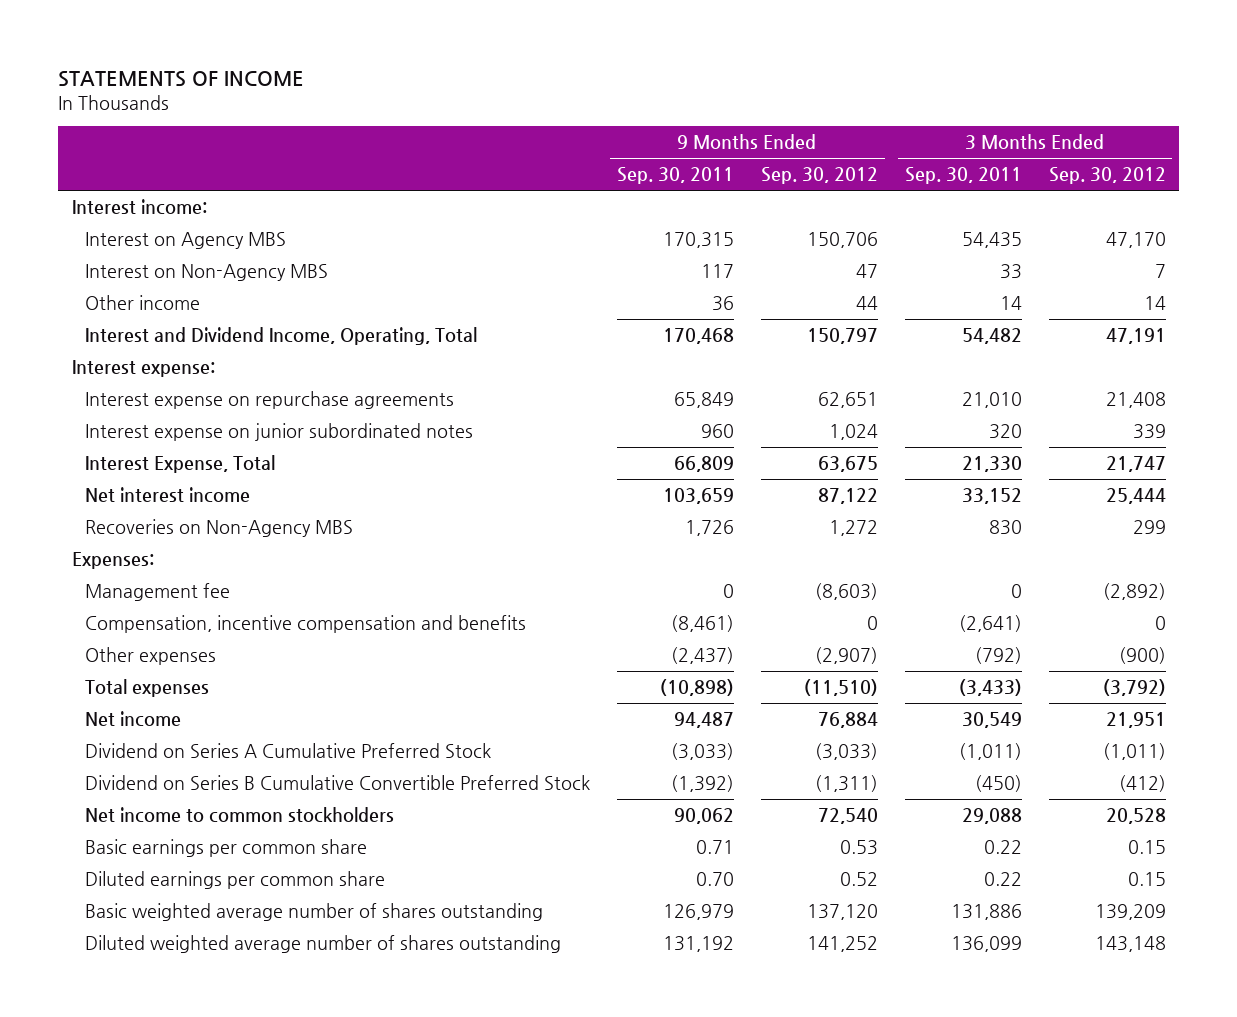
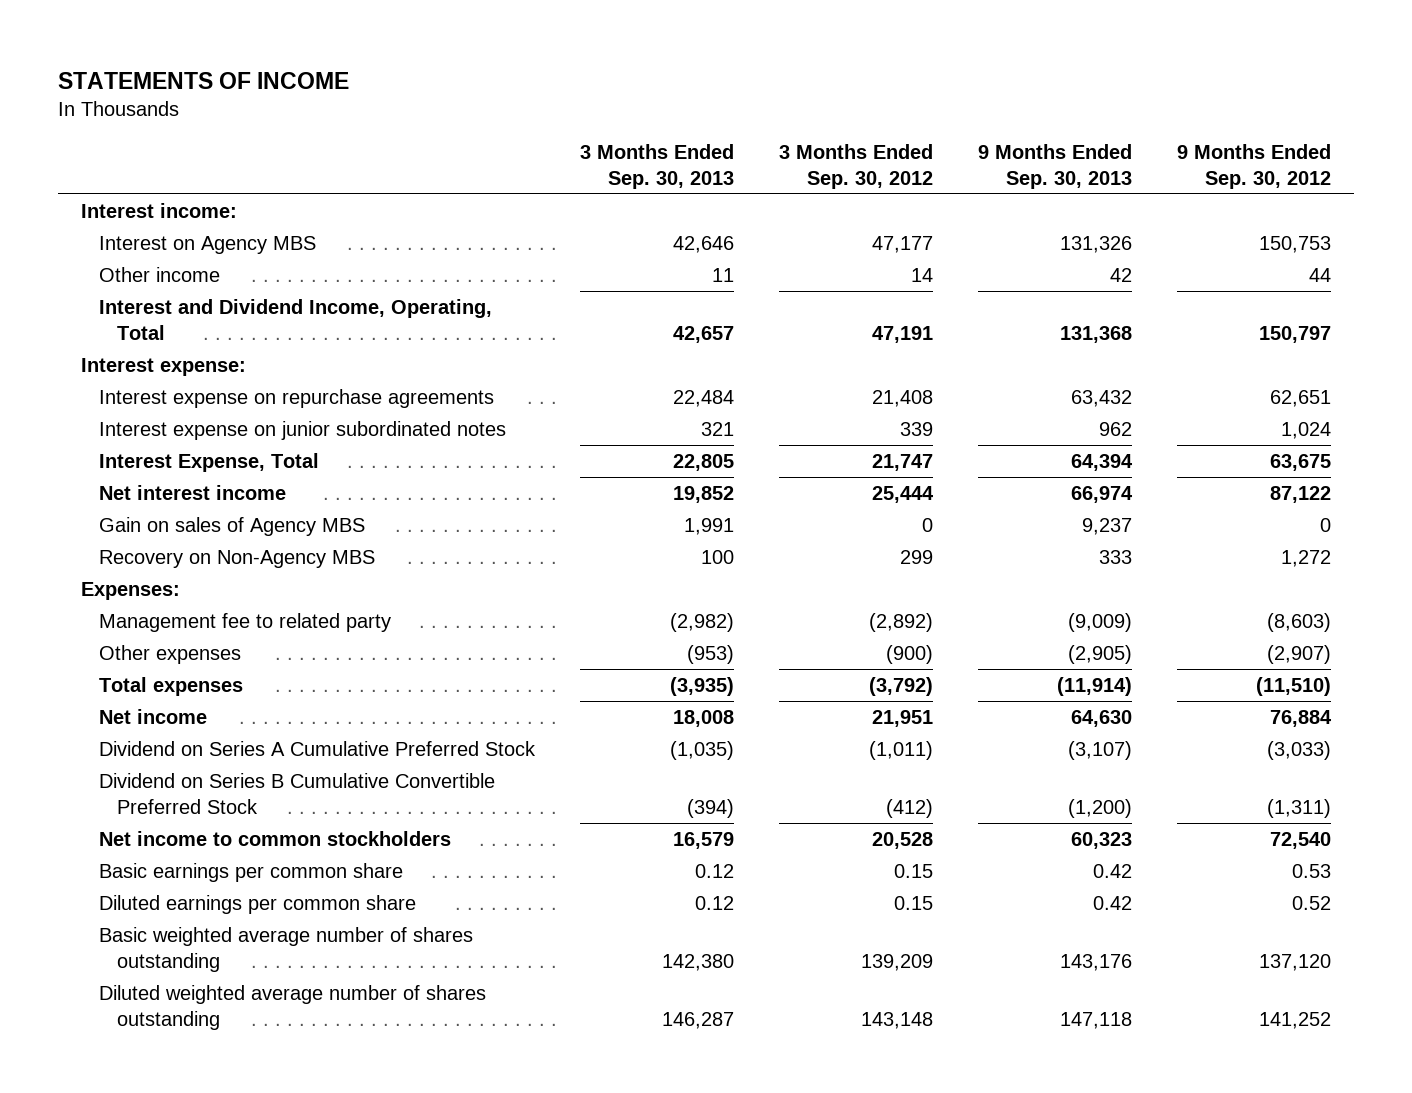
- | 9 Months Ended Sep. 30, 2011 | 9 Months Ended Sep. 30, 2012 | 3 Months Ended Sep. 30, 2011 | 3 Months Ended Sep. 30, 2012
+ | 3 Months Ended Sep. 30, 2013 | 3 Months Ended Sep. 30, 2012 | 9 Months Ended Sep. 30, 2013 | 9 Months Ended Sep. 30, 2012
- Interest on Agency MBS | 170,315 | 150,706 | 54,435 | 47,170
- Interest on Non-Agency MBS | 117 | 47 | 33 | 7
+ Interest on Agency MBS | 42,646 | 47,177 | 131,326 | 150,753
- Recoveries on Non-Agency MBS | 1,726 | 1,272 | 830 | 299
+ Gain on sales of Agency MBS | 1,991 | 0 | 9,237 | 0
+ Recovery on Non-Agency MBS | 100 | 299 | 333 | 1,272
- Management fee | 0 | (8,603) | 0 | (2,892)
- Compensation, incentive compensation and benefits | (8,461) | 0 | (2,641) | 0
+ Management fee to related party | (2,982) | (2,892) | (9,009) | (8,603)

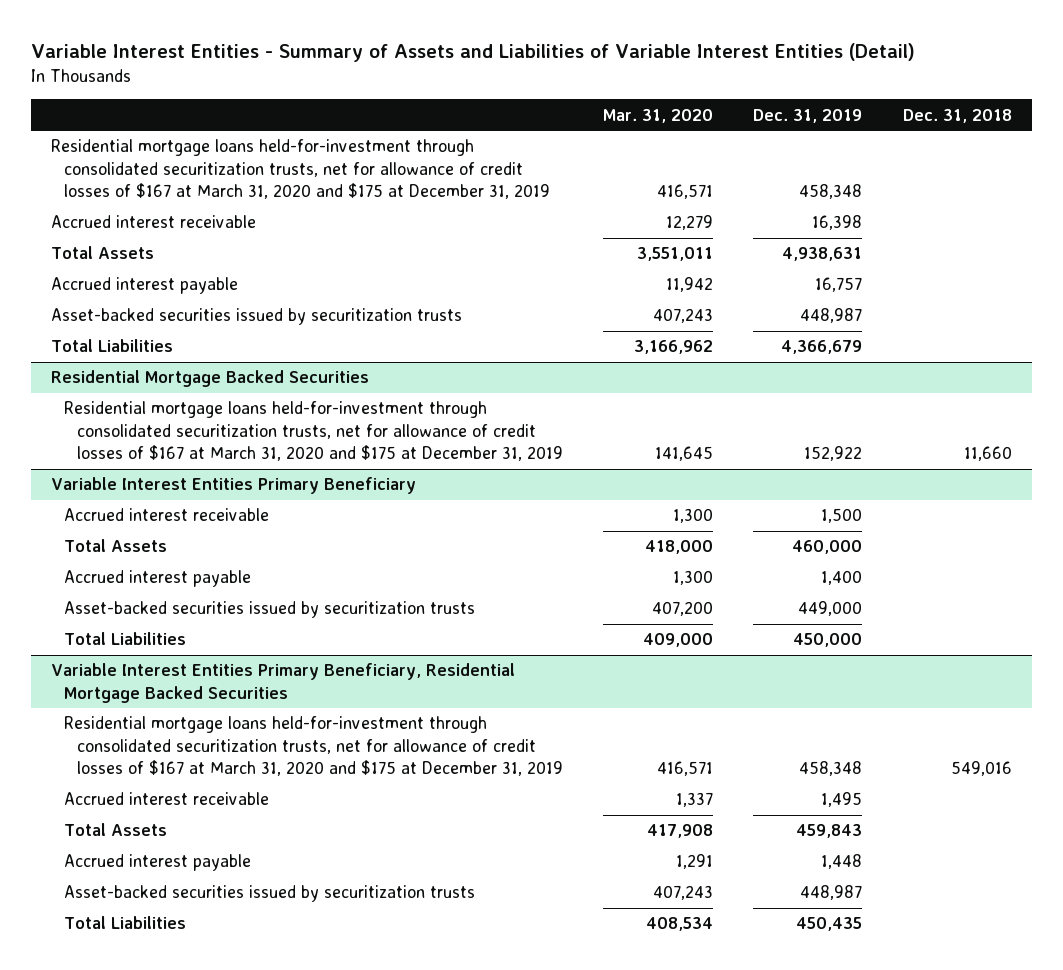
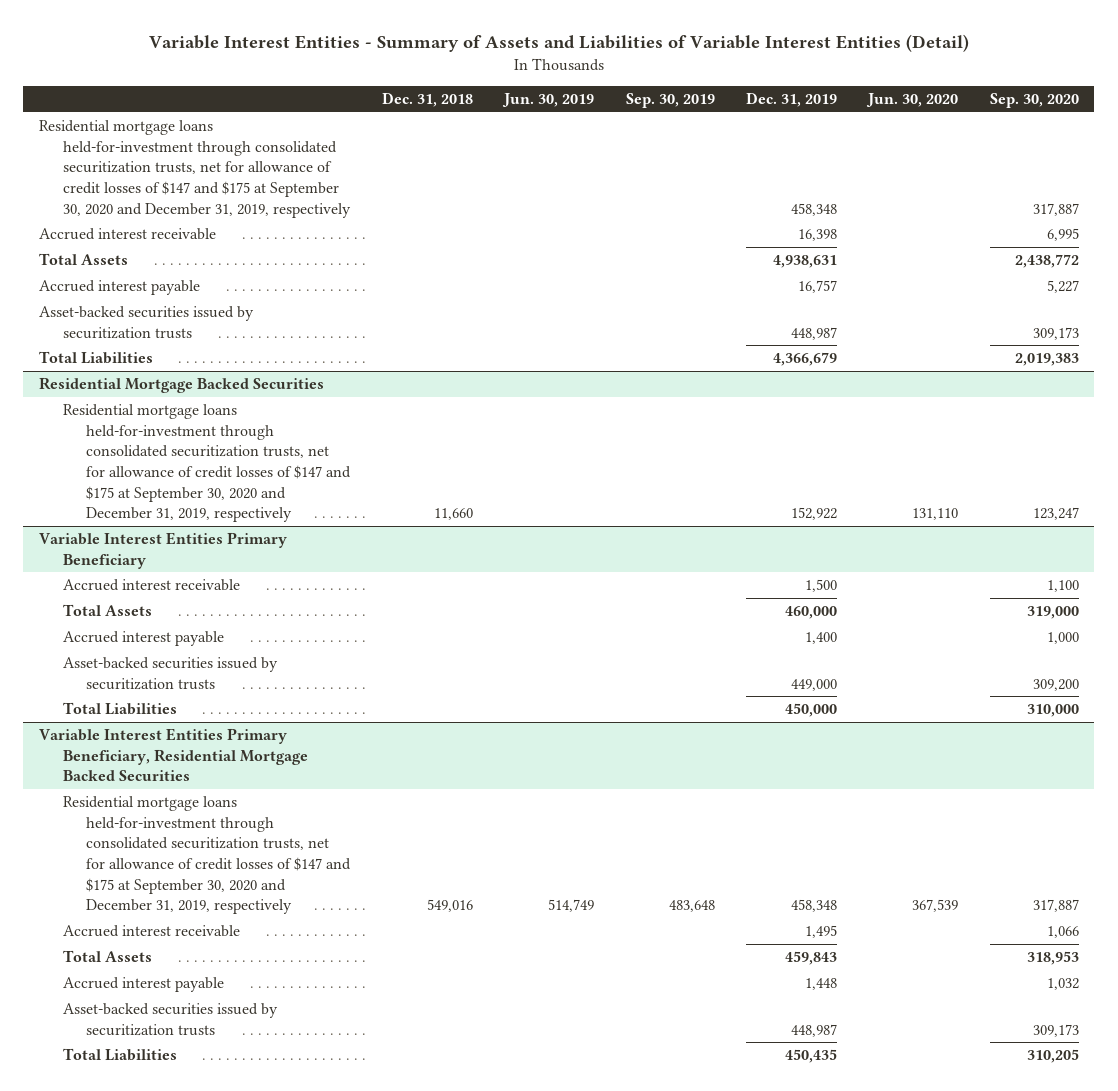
- | Mar. 31, 2020 | Dec. 31, 2019 | Dec. 31, 2018
+ | Dec. 31, 2018 | Jun. 30, 2019 | Sep. 30, 2019 | Dec. 31, 2019 | Jun. 30, 2020 | Sep. 30, 2020
- Residential mortgage loans held-for-investment through consolidated securitization trusts, net for allowance of credit losses of $167 at March 31, 2020 and $175 at December 31, 2019 | 416,571 | 458,348 |
+ Residential mortgage loans held-for-investment through consolidated securitization trusts, net for allowance of credit losses of $147 and $175 at September 30, 2020 and December 31, 2019, respectively | | | | 458,348 | | 317,887
@ Residential Mortgage Backed Securities
- Residential mortgage loans held-for-investment through consolidated securitization trusts, net for allowance of credit losses of $167 at March 31, 2020 and $175 at December 31, 2019 | 141,645 | 152,922 | 11,660
+ Residential mortgage loans held-for-investment through consolidated securitization trusts, net for allowance of credit losses of $147 and $175 at September 30, 2020 and December 31, 2019, respectively | 11,660 | | | 152,922 | 131,110 | 123,247
@ Variable Interest Entities Primary Beneficiary, Residential Mortgage Backed Securities
- Residential mortgage loans held-for-investment through consolidated securitization trusts, net for allowance of credit losses of $167 at March 31, 2020 and $175 at December 31, 2019 | 416,571 | 458,348 | 549,016
+ Residential mortgage loans held-for-investment through consolidated securitization trusts, net for allowance of credit losses of $147 and $175 at September 30, 2020 and December 31, 2019, respectively | 549,016 | 514,749 | 483,648 | 458,348 | 367,539 | 317,887

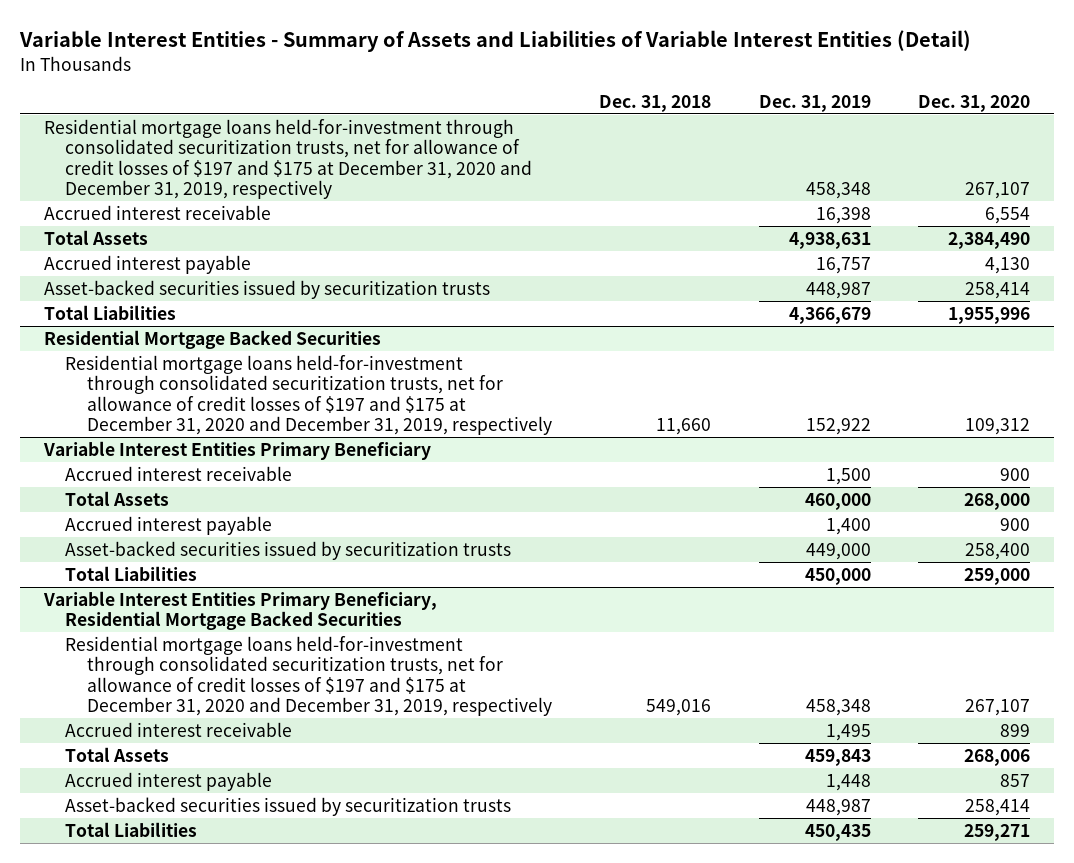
- | Dec. 31, 2018 | Jun. 30, 2019 | Sep. 30, 2019 | Dec. 31, 2019 | Jun. 30, 2020 | Sep. 30, 2020
+ | Dec. 31, 2018 | Dec. 31, 2019 | Dec. 31, 2020
- Residential mortgage loans held-for-investment through consolidated securitization trusts, net for allowance of credit losses of $147 and $175 at September 30, 2020 and December 31, 2019, respectively | | | | 458,348 | | 317,887
+ Residential mortgage loans held-for-investment through consolidated securitization trusts, net for allowance of credit losses of $197 and $175 at December 31, 2020 and December 31, 2019, respectively | | 458,348 | 267,107
@ Residential Mortgage Backed Securities
- Residential mortgage loans held-for-investment through consolidated securitization trusts, net for allowance of credit losses of $147 and $175 at September 30, 2020 and December 31, 2019, respectively | 11,660 | | | 152,922 | 131,110 | 123,247
+ Residential mortgage loans held-for-investment through consolidated securitization trusts, net for allowance of credit losses of $197 and $175 at December 31, 2020 and December 31, 2019, respectively | 11,660 | 152,922 | 109,312
@ Variable Interest Entities Primary Beneficiary, Residential Mortgage Backed Securities
- Residential mortgage loans held-for-investment through consolidated securitization trusts, net for allowance of credit losses of $147 and $175 at September 30, 2020 and December 31, 2019, respectively | 549,016 | 514,749 | 483,648 | 458,348 | 367,539 | 317,887
+ Residential mortgage loans held-for-investment through consolidated securitization trusts, net for allowance of credit losses of $197 and $175 at December 31, 2020 and December 31, 2019, respectively | 549,016 | 458,348 | 267,107

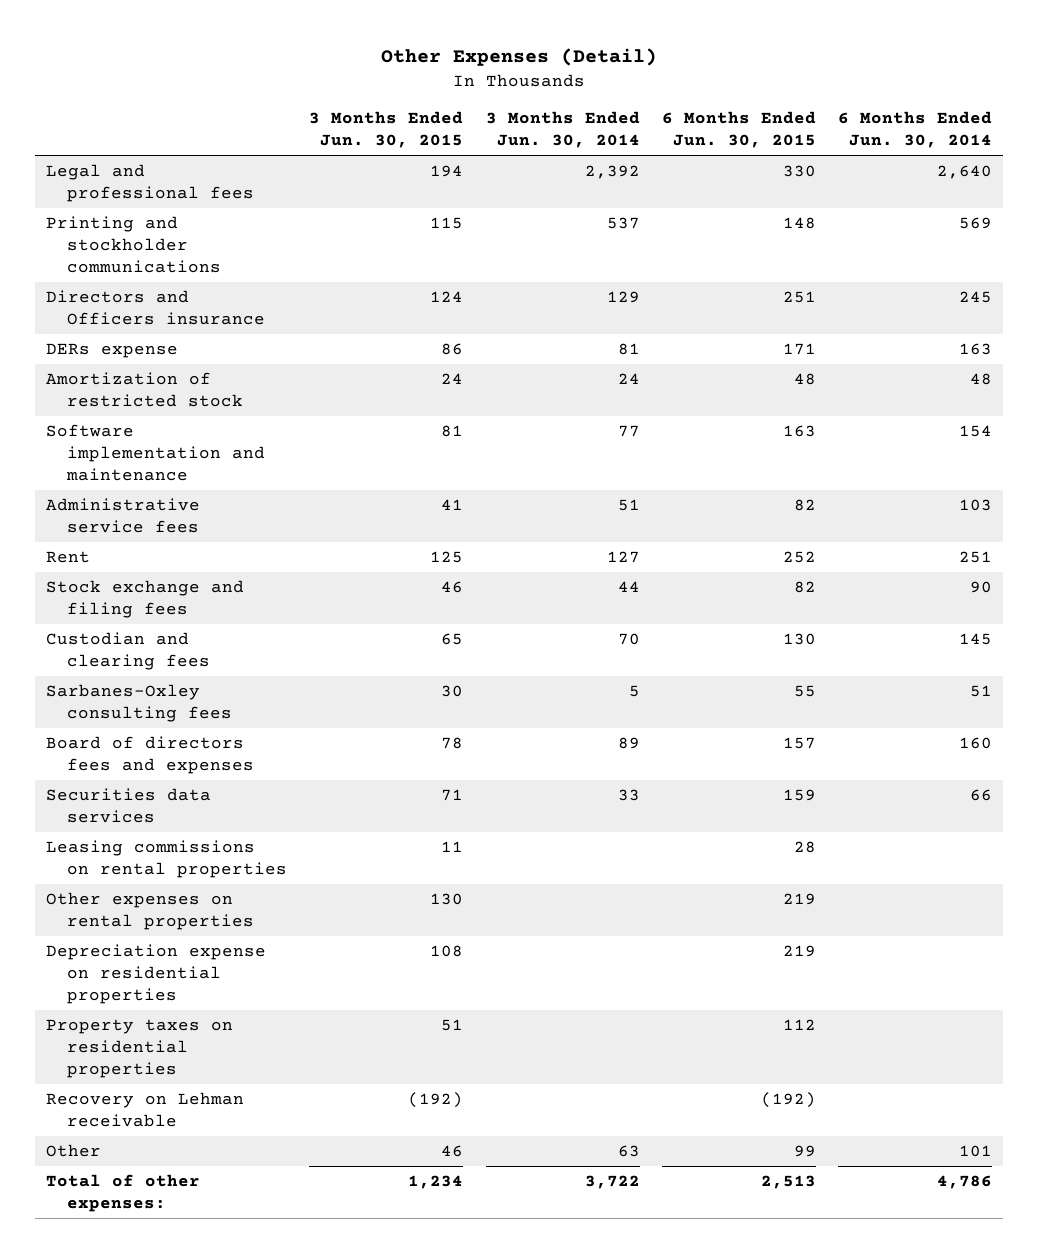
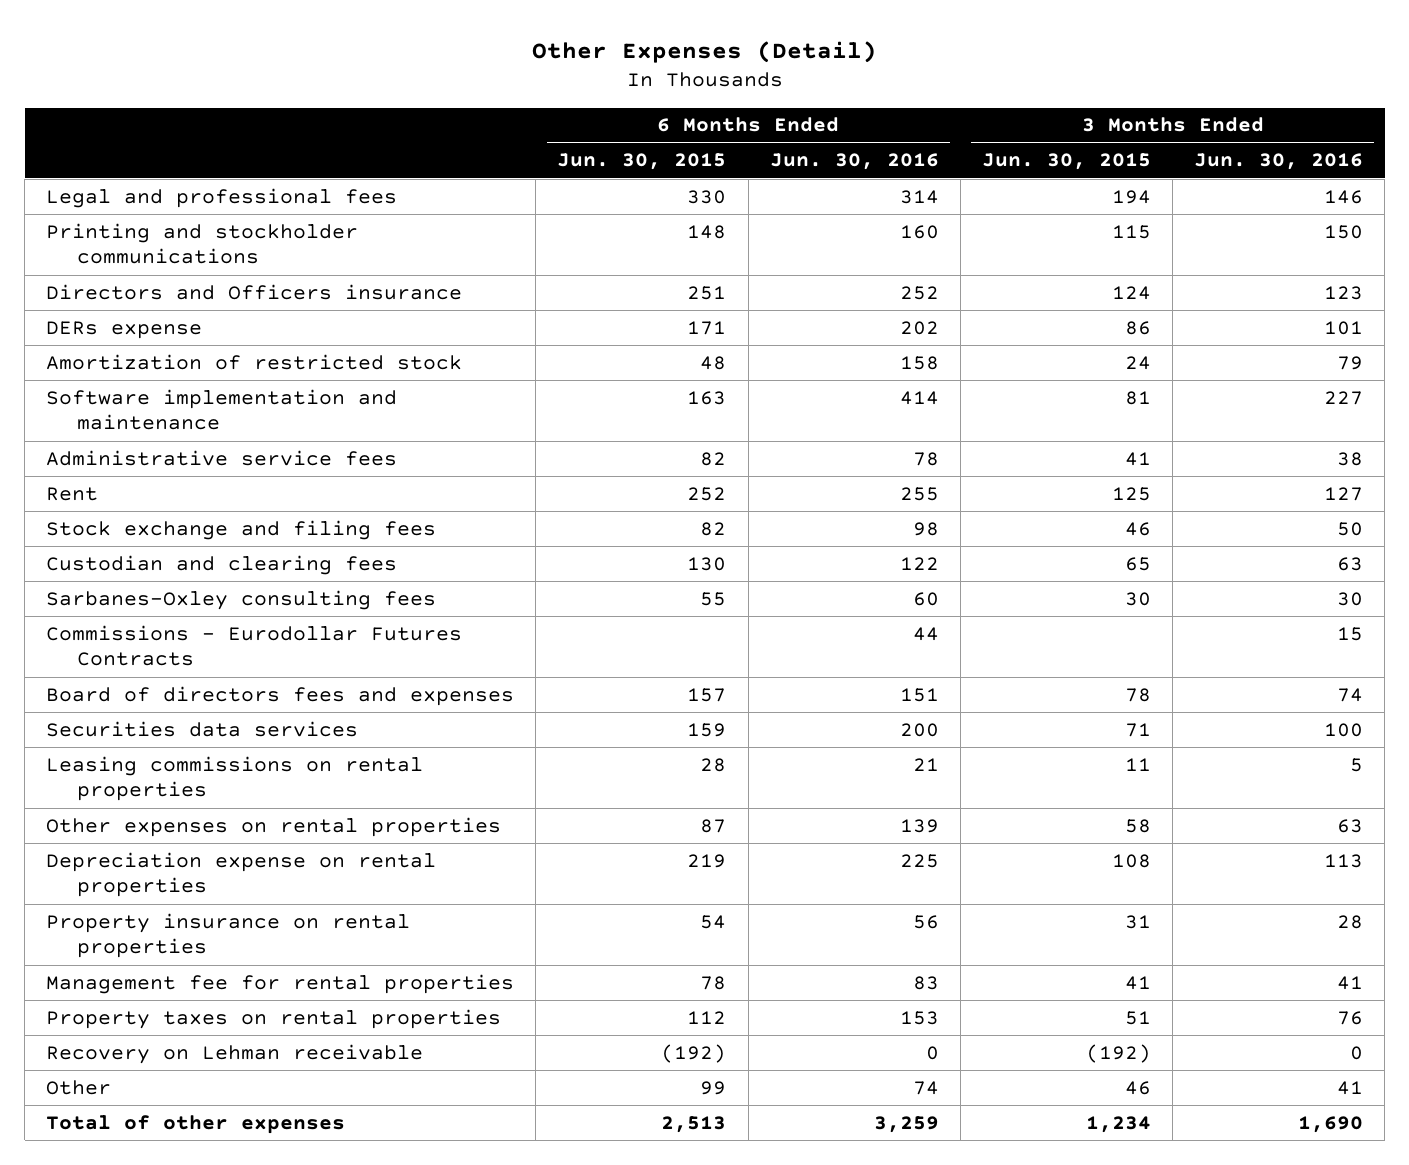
- | 3 Months Ended Jun. 30, 2015 | 3 Months Ended Jun. 30, 2014 | 6 Months Ended Jun. 30, 2015 | 6 Months Ended Jun. 30, 2014
+ | 6 Months Ended Jun. 30, 2015 | 6 Months Ended Jun. 30, 2016 | 3 Months Ended Jun. 30, 2015 | 3 Months Ended Jun. 30, 2016
+ Commissions - Eurodollar Futures Contracts | | 44 | | 15
- Other expenses on rental properties | 130 | | 219 |
- Depreciation expense on residential properties | 108 | | 219 |
- Property taxes on residential properties | 51 | | 112 |
+ Other expenses on rental properties | 87 | 139 | 58 | 63
+ Depreciation expense on rental properties | 219 | 225 | 108 | 113
+ Property insurance on rental properties | 54 | 56 | 31 | 28
+ Management fee for rental properties | 78 | 83 | 41 | 41
+ Property taxes on rental properties | 112 | 153 | 51 | 76
- Total of other expenses: | 1,234 | 3,722 | 2,513 | 4,786
+ Total of other expenses | 2,513 | 3,259 | 1,234 | 1,690

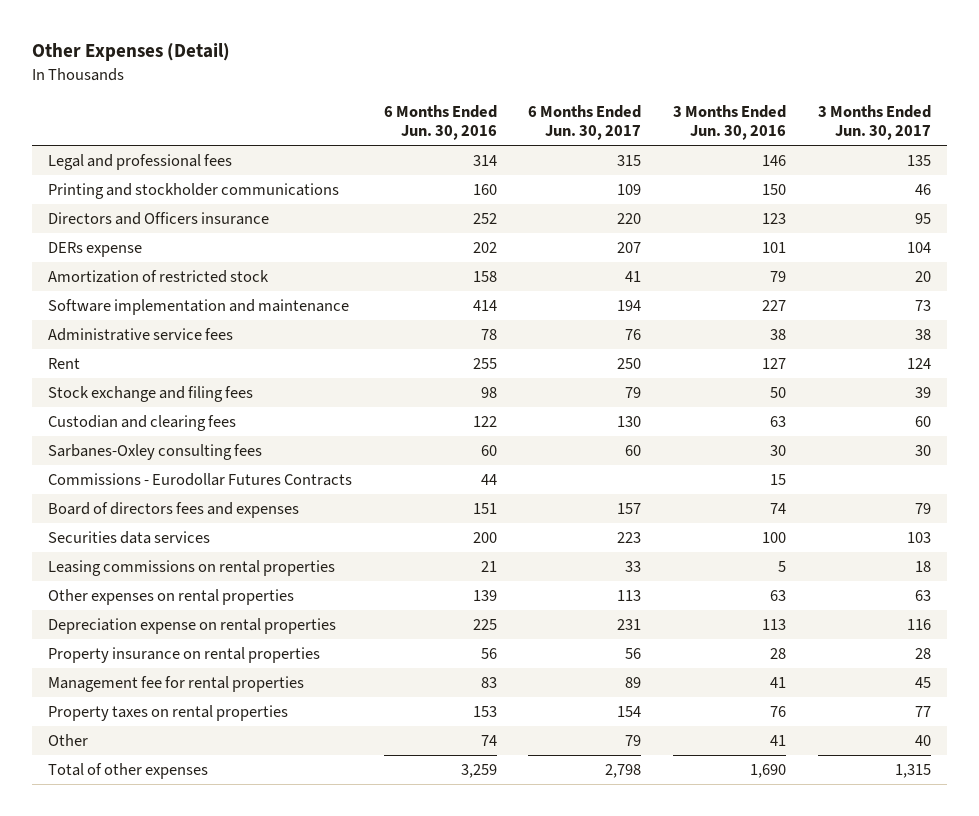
- | 6 Months Ended Jun. 30, 2015 | 6 Months Ended Jun. 30, 2016 | 3 Months Ended Jun. 30, 2015 | 3 Months Ended Jun. 30, 2016
+ | 6 Months Ended Jun. 30, 2016 | 6 Months Ended Jun. 30, 2017 | 3 Months Ended Jun. 30, 2016 | 3 Months Ended Jun. 30, 2017
- Recovery on Lehman receivable | (192) | 0 | (192) | 0

